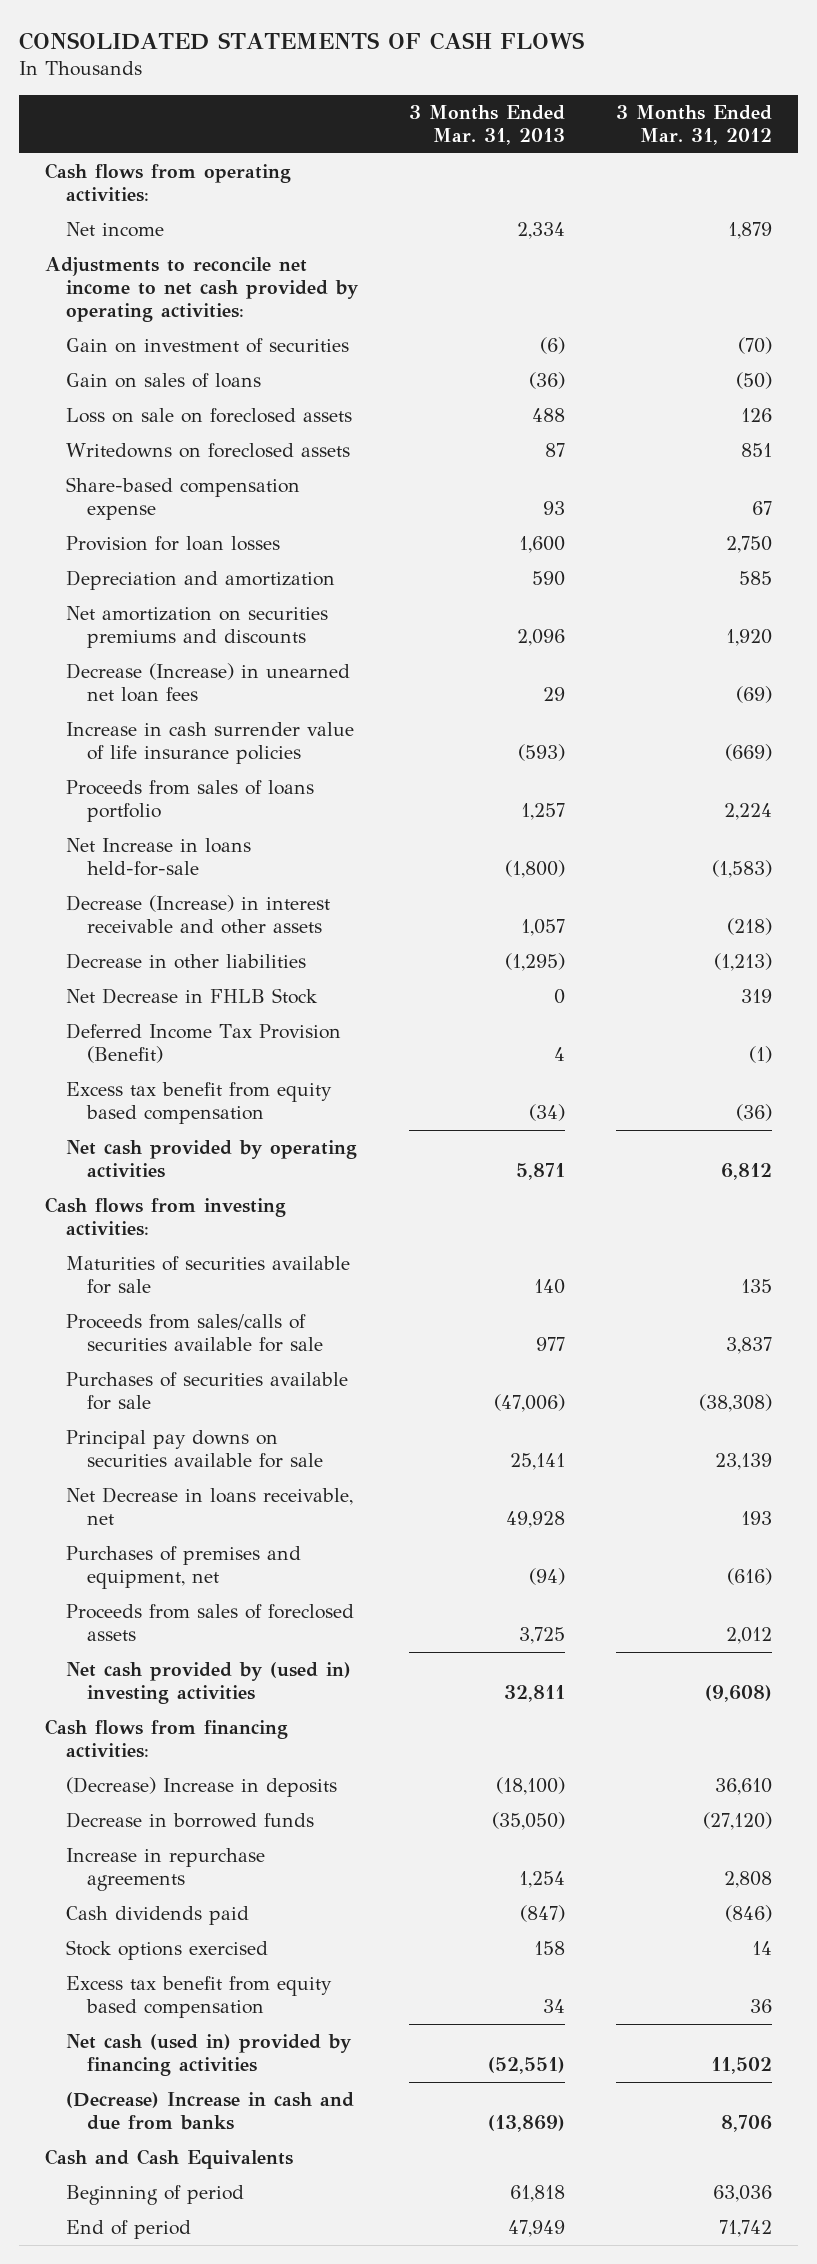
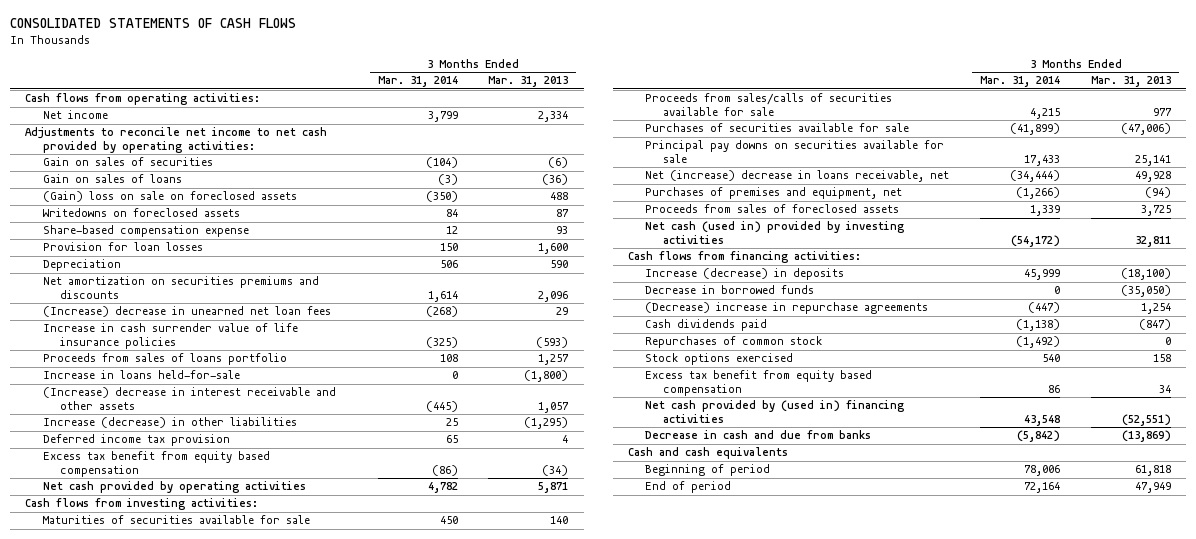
- | 3 Months Ended Mar. 31, 2013 | 3 Months Ended Mar. 31, 2012
+ | 3 Months Ended Mar. 31, 2014 | 3 Months Ended Mar. 31, 2013
- Gain on investment of securities | (6) | (70)
+ Gain on sales of securities | (104) | (6)
- Loss on sale on foreclosed assets | 488 | 126
+ (Gain) loss on sale on foreclosed assets | (350) | 488
- Depreciation and amortization | 590 | 585
+ Depreciation | 506 | 590
- Decrease (Increase) in unearned net loan fees | 29 | (69)
+ (Increase) decrease in unearned net loan fees | (268) | 29
- Net Increase in loans held-for-sale | (1,800) | (1,583)
- Decrease (Increase) in interest receivable and other assets | 1,057 | (218)
- Decrease in other liabilities | (1,295) | (1,213)
- Net Decrease in FHLB Stock | 0 | 319
- Deferred Income Tax Provision (Benefit) | 4 | (1)
+ Increase in loans held-for-sale | 0 | (1,800)
+ (Increase) decrease in interest receivable and other assets | (445) | 1,057
+ Increase (decrease) in other liabilities | 25 | (1,295)
+ Deferred income tax provision | 65 | 4
- Net Decrease in loans receivable, net | 49,928 | 193
+ Net (increase) decrease in loans receivable, net | (34,444) | 49,928
- Net cash provided by (used in) investing activities | 32,811 | (9,608)
+ Net cash (used in) provided by investing activities | (54,172) | 32,811
- (Decrease) Increase in deposits | (18,100) | 36,610
+ Increase (decrease) in deposits | 45,999 | (18,100)
- Increase in repurchase agreements | 1,254 | 2,808
+ (Decrease) increase in repurchase agreements | (447) | 1,254
+ Repurchases of common stock | (1,492) | 0
- Net cash (used in) provided by financing activities | (52,551) | 11,502
- (Decrease) Increase in cash and due from banks | (13,869) | 8,706
- Cash and Cash Equivalents
+ Net cash provided by (used in) financing activities | 43,548 | (52,551)
+ Decrease in cash and due from banks | (5,842) | (13,869)
+ Cash and cash equivalents

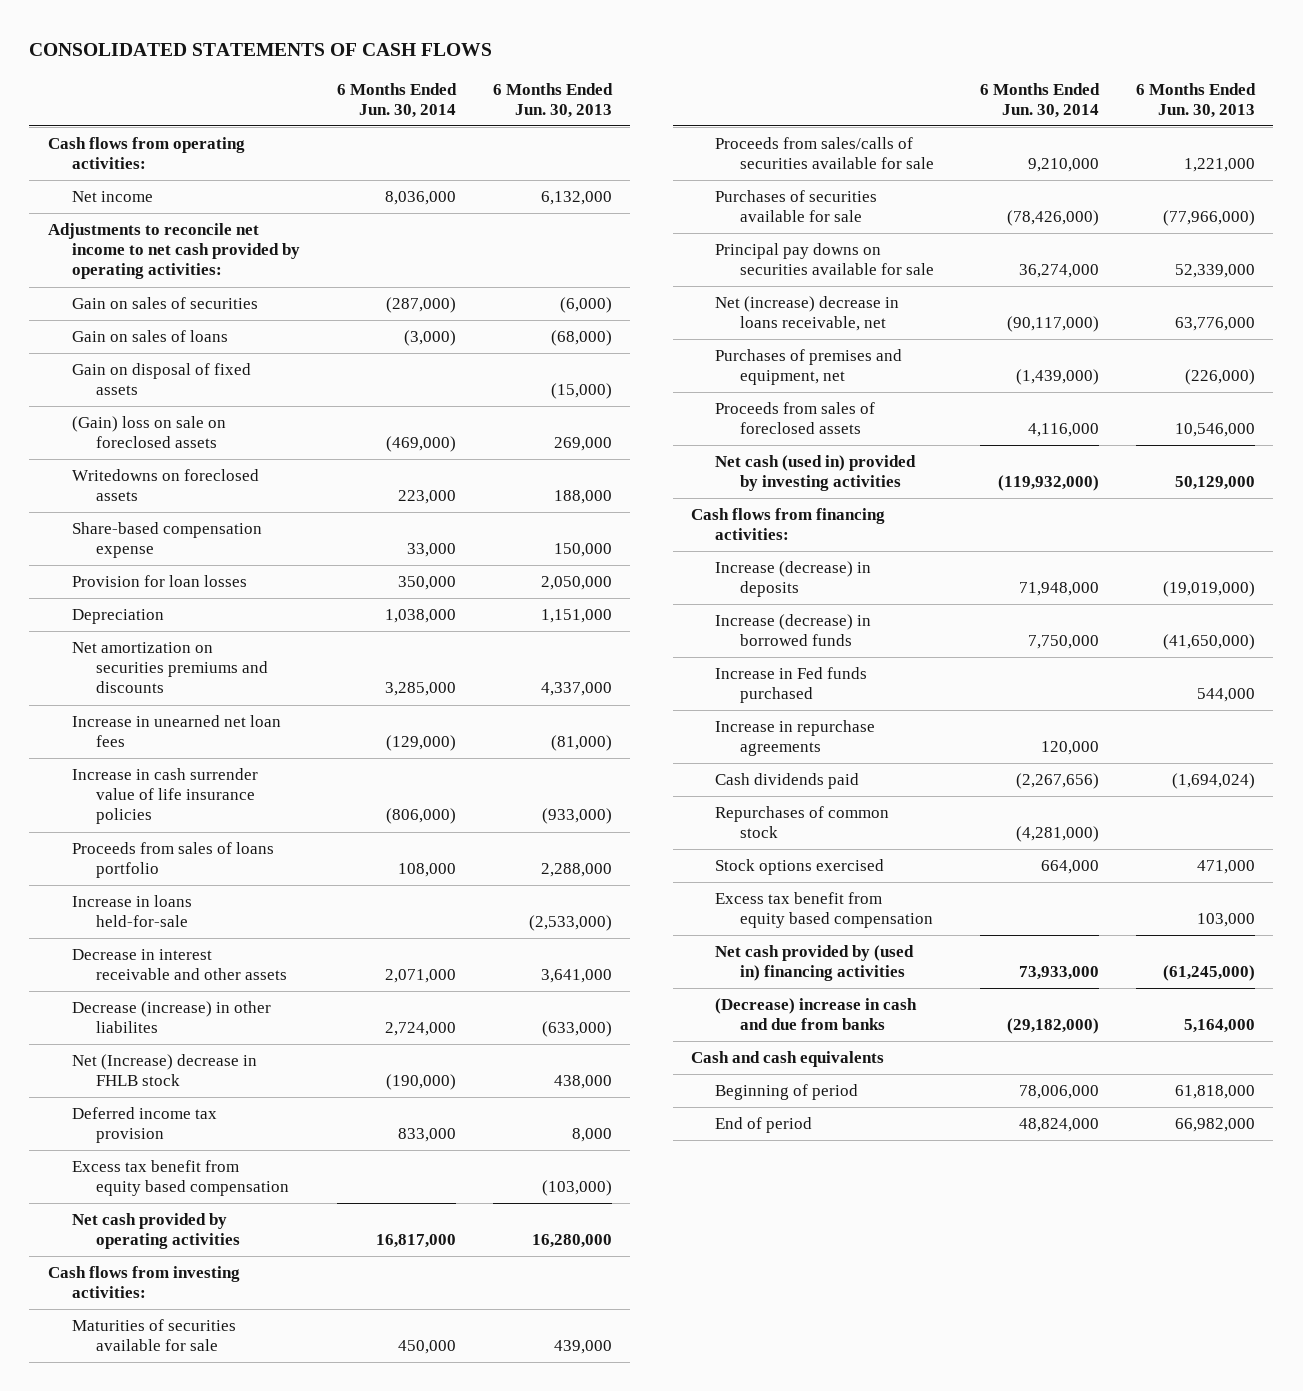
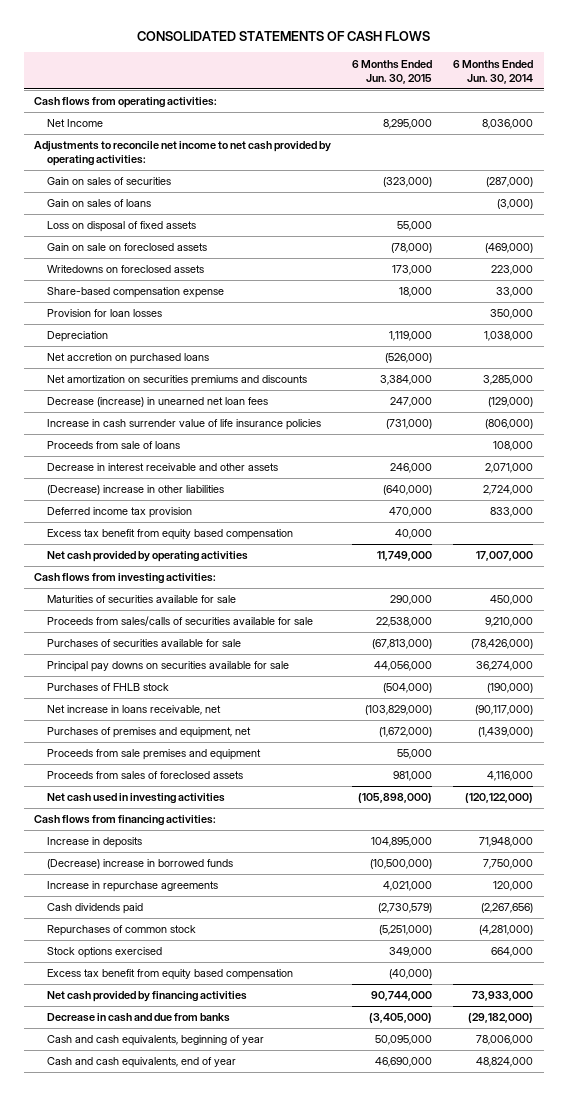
- | 6 Months Ended Jun. 30, 2014 | 6 Months Ended Jun. 30, 2013
+ | 6 Months Ended Jun. 30, 2015 | 6 Months Ended Jun. 30, 2014
- Net income | 8,036,000 | 6,132,000
+ Net Income | 8,295,000 | 8,036,000
- Gain on disposal of fixed assets | | (15,000)
- (Gain) loss on sale on foreclosed assets | (469,000) | 269,000
+ Loss on disposal of fixed assets | 55,000 |
+ Gain on sale on foreclosed assets | (78,000) | (469,000)
+ Net accretion on purchased loans | (526,000) |
- Increase in unearned net loan fees | (129,000) | (81,000)
+ Decrease (increase) in unearned net loan fees | 247,000 | (129,000)
- Proceeds from sales of loans portfolio | 108,000 | 2,288,000
- Increase in loans held-for-sale | | (2,533,000)
+ Proceeds from sale of loans | | 108,000
- Decrease (increase) in other liabilites | 2,724,000 | (633,000)
- Net (Increase) decrease in FHLB stock | (190,000) | 438,000
+ (Decrease) increase in other liabilities | (640,000) | 2,724,000
- Net cash provided by operating activities | 16,817,000 | 16,280,000
+ Net cash provided by operating activities | 11,749,000 | 17,007,000
- Net (increase) decrease in loans receivable, net | (90,117,000) | 63,776,000
+ Purchases of FHLB stock | (504,000) | (190,000)
+ Net increase in loans receivable, net | (103,829,000) | (90,117,000)
+ Proceeds from sale premises and equipment | 55,000 |
- Net cash (used in) provided by investing activities | (119,932,000) | 50,129,000
+ Net cash used in investing activities | (105,898,000) | (120,122,000)
- Increase (decrease) in deposits | 71,948,000 | (19,019,000)
- Increase (decrease) in borrowed funds | 7,750,000 | (41,650,000)
- Increase in Fed funds purchased | | 544,000
+ Increase in deposits | 104,895,000 | 71,948,000
+ (Decrease) increase in borrowed funds | (10,500,000) | 7,750,000
- Net cash provided by (used in) financing activities | 73,933,000 | (61,245,000)
- (Decrease) increase in cash and due from banks | (29,182,000) | 5,164,000
- Cash and cash equivalents
- Beginning of period | 78,006,000 | 61,818,000
- End of period | 48,824,000 | 66,982,000
+ Net cash provided by financing activities | 90,744,000 | 73,933,000
+ Decrease in cash and due from banks | (3,405,000) | (29,182,000)
+ Cash and cash equivalents, beginning of year | 50,095,000 | 78,006,000
+ Cash and cash equivalents, end of year | 46,690,000 | 48,824,000

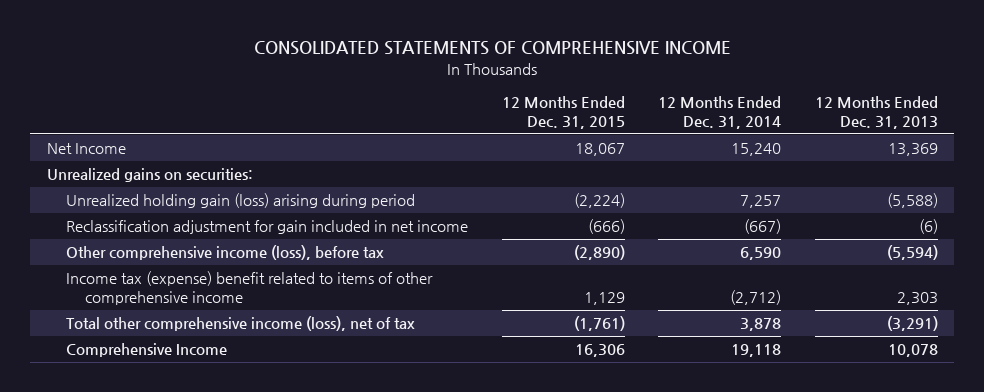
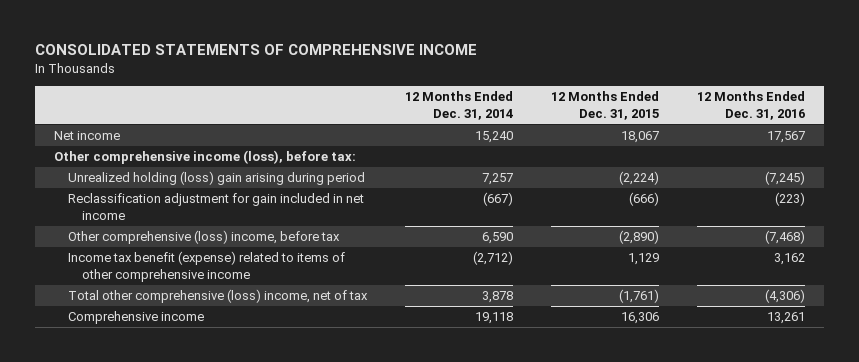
- | 12 Months Ended Dec. 31, 2015 | 12 Months Ended Dec. 31, 2014 | 12 Months Ended Dec. 31, 2013
+ | 12 Months Ended Dec. 31, 2014 | 12 Months Ended Dec. 31, 2015 | 12 Months Ended Dec. 31, 2016
- Net Income | 18,067 | 15,240 | 13,369
- Unrealized gains on securities:
- Unrealized holding gain (loss) arising during period | (2,224) | 7,257 | (5,588)
+ Net income | 15,240 | 18,067 | 17,567
+ Other comprehensive income (loss), before tax:
+ Unrealized holding (loss) gain arising during period | 7,257 | (2,224) | (7,245)
- Other comprehensive income (loss), before tax | (2,890) | 6,590 | (5,594)
- Income tax (expense) benefit related to items of other comprehensive income | 1,129 | (2,712) | 2,303
- Total other comprehensive income (loss), net of tax | (1,761) | 3,878 | (3,291)
- Comprehensive Income | 16,306 | 19,118 | 10,078
+ Other comprehensive (loss) income, before tax | 6,590 | (2,890) | (7,468)
+ Income tax benefit (expense) related to items of other comprehensive income | (2,712) | 1,129 | 3,162
+ Total other comprehensive (loss) income, net of tax | 3,878 | (1,761) | (4,306)
+ Comprehensive income | 19,118 | 16,306 | 13,261

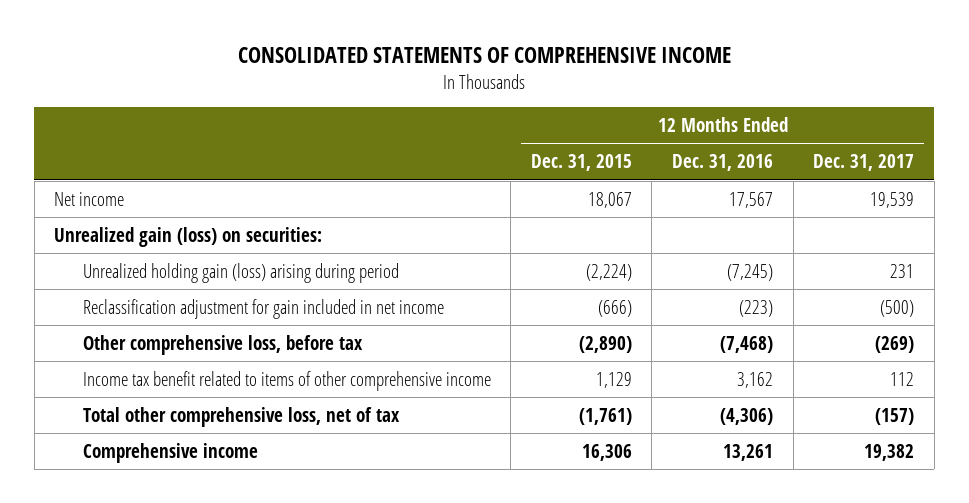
- | 12 Months Ended Dec. 31, 2014 | 12 Months Ended Dec. 31, 2015 | 12 Months Ended Dec. 31, 2016
+ | 12 Months Ended Dec. 31, 2015 | 12 Months Ended Dec. 31, 2016 | 12 Months Ended Dec. 31, 2017
- Other comprehensive income (loss), before tax:
- Unrealized holding (loss) gain arising during period | 7,257 | (2,224) | (7,245)
+ Unrealized gain (loss) on securities:
+ Unrealized holding gain (loss) arising during period | (2,224) | (7,245) | 231
- Other comprehensive (loss) income, before tax | 6,590 | (2,890) | (7,468)
- Income tax benefit (expense) related to items of other comprehensive income | (2,712) | 1,129 | 3,162
- Total other comprehensive (loss) income, net of tax | 3,878 | (1,761) | (4,306)
+ Other comprehensive loss, before tax | (2,890) | (7,468) | (269)
+ Income tax benefit related to items of other comprehensive income | 1,129 | 3,162 | 112
+ Total other comprehensive loss, net of tax | (1,761) | (4,306) | (157)

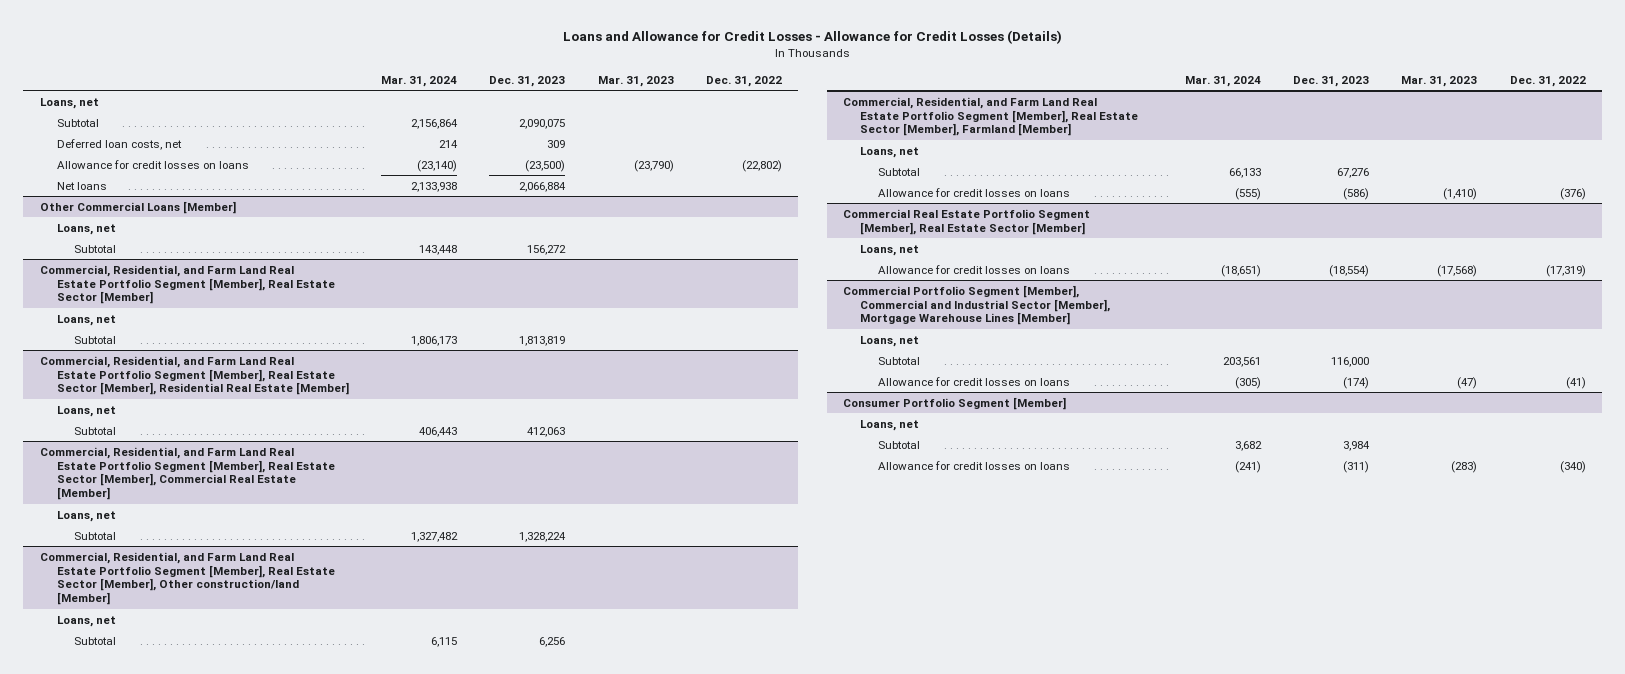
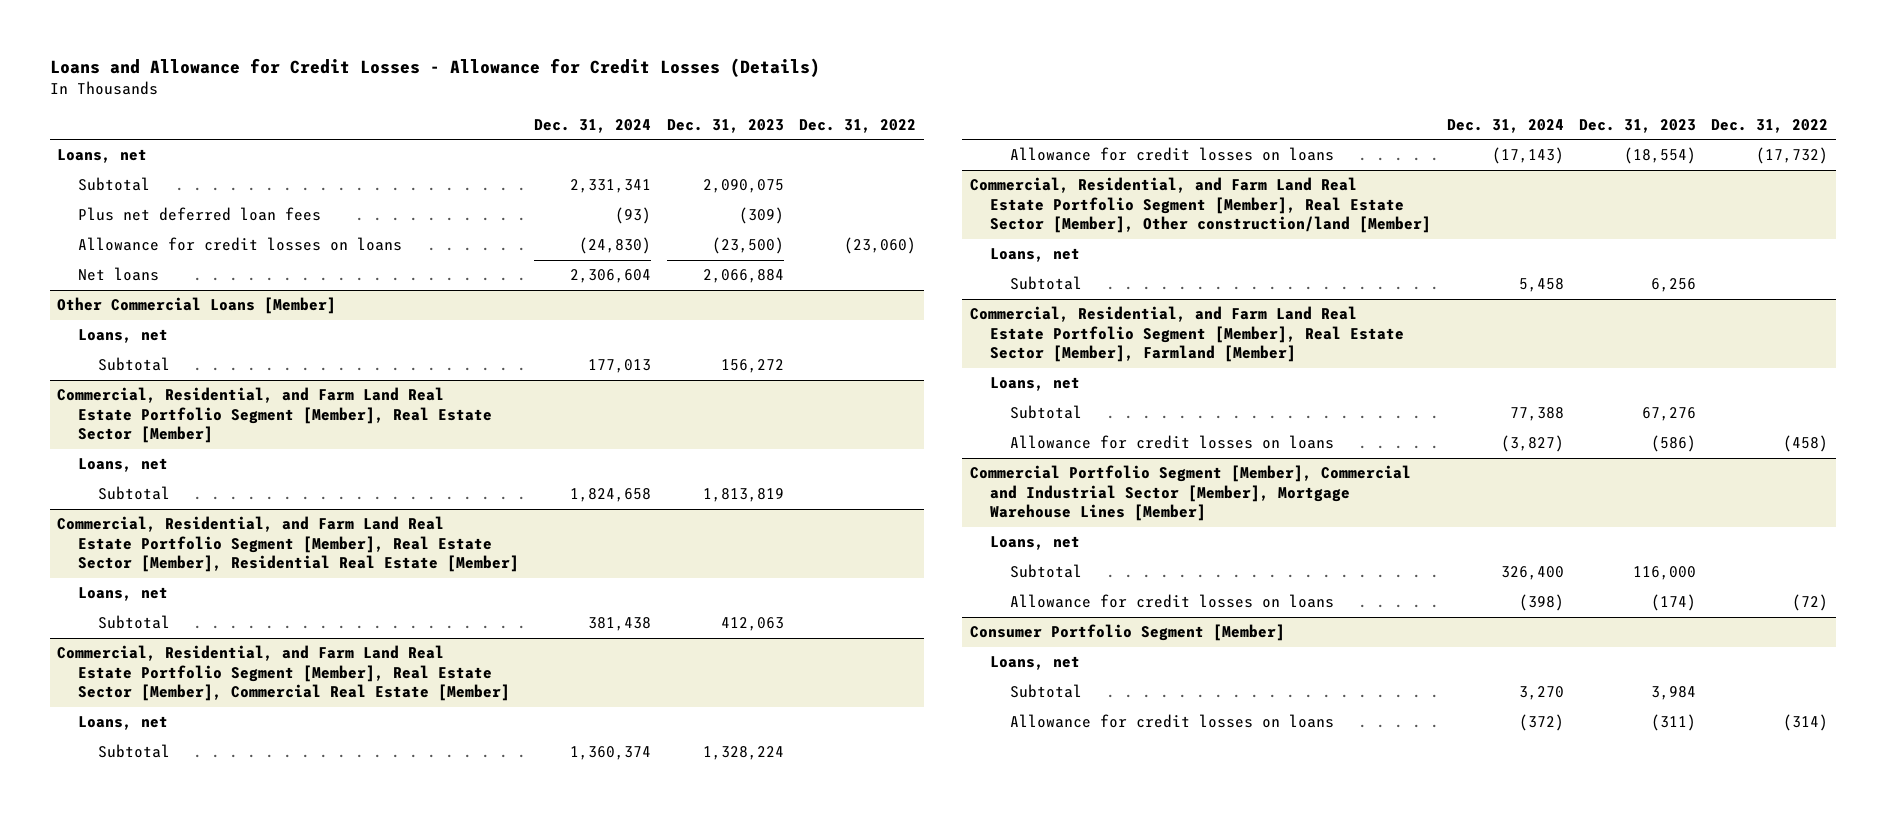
- | Mar. 31, 2024 | Dec. 31, 2023 | Mar. 31, 2023 | Dec. 31, 2022
+ | Dec. 31, 2024 | Dec. 31, 2023 | Dec. 31, 2022
- Deferred loan costs, net | 214 | 309 | |
- Allowance for credit losses on loans | (23,140) | (23,500) | (23,790) | (22,802)
+ Plus net deferred loan fees | (93) | (309) |
+ Allowance for credit losses on loans | (24,830) | (23,500) | (23,060)
@ Commercial, Residential, and Farm Land Real Estate Portfolio Segment [Member], Real Estate Sector [Member], Commercial Real Estate [Member]
+ Allowance for credit losses on loans | (17,143) | (18,554) | (17,732)
@ Commercial, Residential, and Farm Land Real Estate Portfolio Segment [Member], Real Estate Sector [Member], Farmland [Member]
- Allowance for credit losses on loans | (555) | (586) | (1,410) | (376)
- Commercial Real Estate Portfolio Segment [Member], Real Estate Sector [Member]
- Loans, net
- Allowance for credit losses on loans | (18,651) | (18,554) | (17,568) | (17,319)
@ Commercial, Residential, and Farm Land Real Estate Portfolio Segment [Member], Real Estate Sector [Member], Farmland [Member]
+ Allowance for credit losses on loans | (3,827) | (586) | (458)
@ Commercial Portfolio Segment [Member], Commercial and Industrial Sector [Member], Mortgage Warehouse Lines [Member]
- Allowance for credit losses on loans | (305) | (174) | (47) | (41)
+ Allowance for credit losses on loans | (398) | (174) | (72)
@ Consumer Portfolio Segment [Member]
- Allowance for credit losses on loans | (241) | (311) | (283) | (340)
+ Allowance for credit losses on loans | (372) | (311) | (314)

